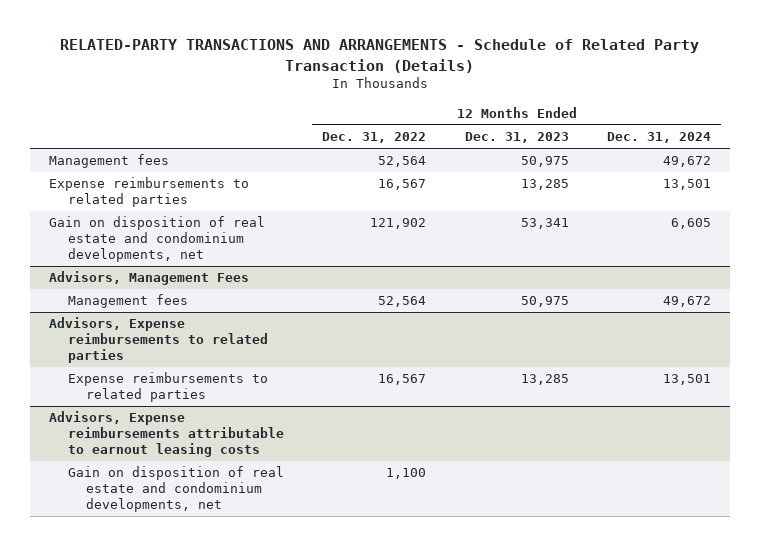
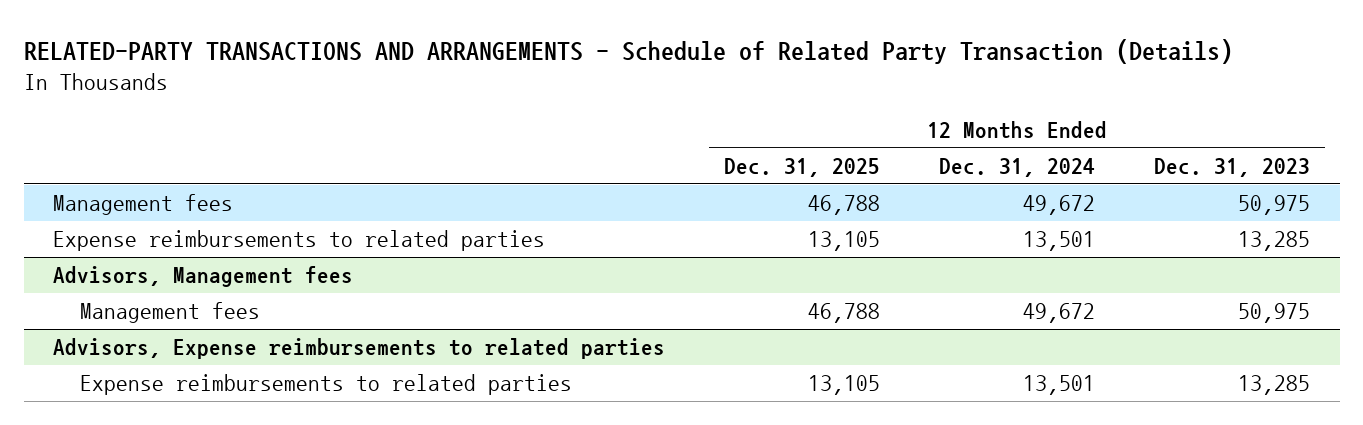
- | 12 Months Ended Dec. 31, 2022 | 12 Months Ended Dec. 31, 2023 | 12 Months Ended Dec. 31, 2024
+ | 12 Months Ended Dec. 31, 2025 | 12 Months Ended Dec. 31, 2024 | 12 Months Ended Dec. 31, 2023
- Gain on disposition of real estate and condominium developments, net | 121,902 | 53,341 | 6,605
- Advisors, Management Fees
+ Advisors, Management fees
- Advisors, Expense reimbursements attributable to earnout leasing costs
- Gain on disposition of real estate and condominium developments, net | 1,100 | |

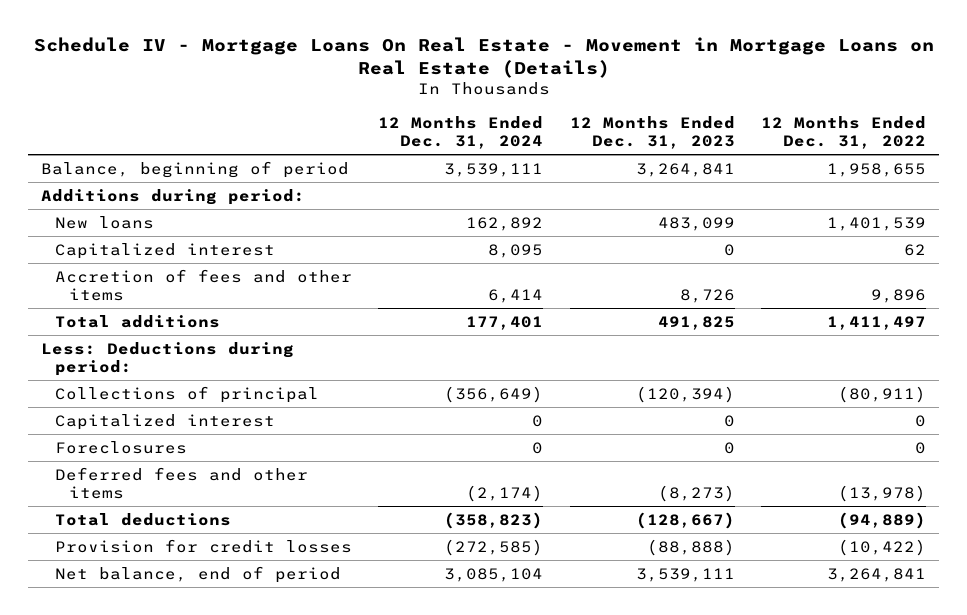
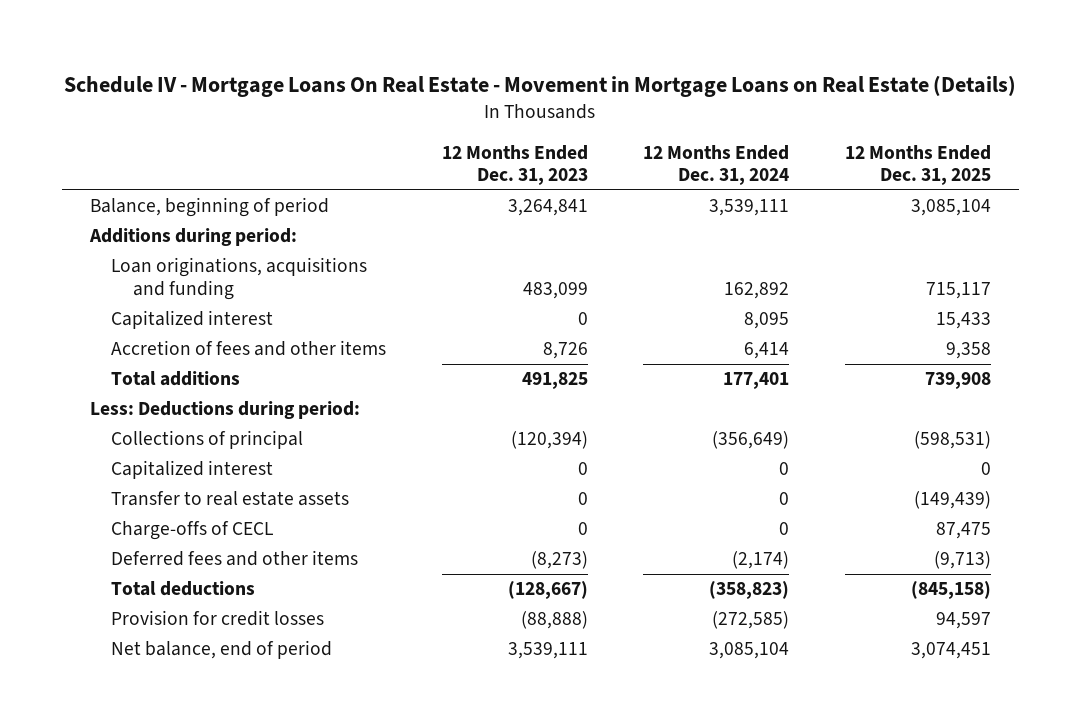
- | 12 Months Ended Dec. 31, 2024 | 12 Months Ended Dec. 31, 2023 | 12 Months Ended Dec. 31, 2022
+ | 12 Months Ended Dec. 31, 2023 | 12 Months Ended Dec. 31, 2024 | 12 Months Ended Dec. 31, 2025
- New loans | 162,892 | 483,099 | 1,401,539
+ Loan originations, acquisitions and funding | 483,099 | 162,892 | 715,117
- Foreclosures | 0 | 0 | 0
+ Transfer to real estate assets | 0 | 0 | (149,439)
+ Charge-offs of CECL | 0 | 0 | 87,475

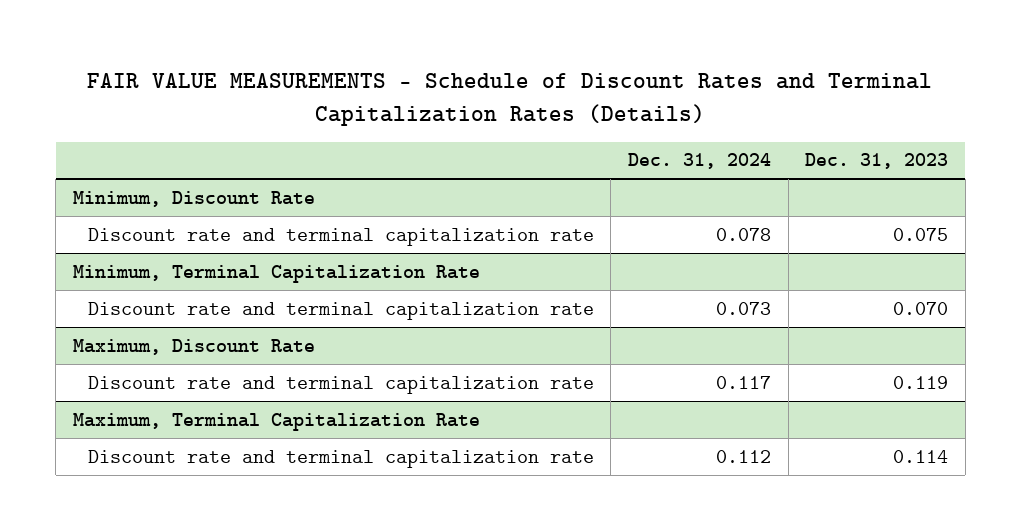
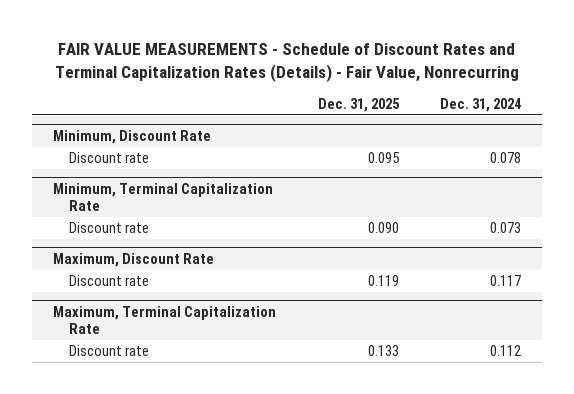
- FAIR VALUE MEASUREMENTS - Schedule of Discount Rates and Terminal Capitalization Rates (Details)
+ FAIR VALUE MEASUREMENTS - Schedule of Discount Rates and Terminal Capitalization Rates (Details) - Fair Value, Nonrecurring
- | Dec. 31, 2024 | Dec. 31, 2023
+ | Dec. 31, 2025 | Dec. 31, 2024
@ Minimum, Discount Rate
- Discount rate and terminal capitalization rate | 0.078 | 0.075
+ Discount rate | 0.095 | 0.078
@ Minimum, Terminal Capitalization Rate
- Discount rate and terminal capitalization rate | 0.073 | 0.070
+ Discount rate | 0.090 | 0.073
@ Maximum, Discount Rate
- Discount rate and terminal capitalization rate | 0.117 | 0.119
+ Discount rate | 0.119 | 0.117
@ Maximum, Terminal Capitalization Rate
- Discount rate and terminal capitalization rate | 0.112 | 0.114
+ Discount rate | 0.133 | 0.112

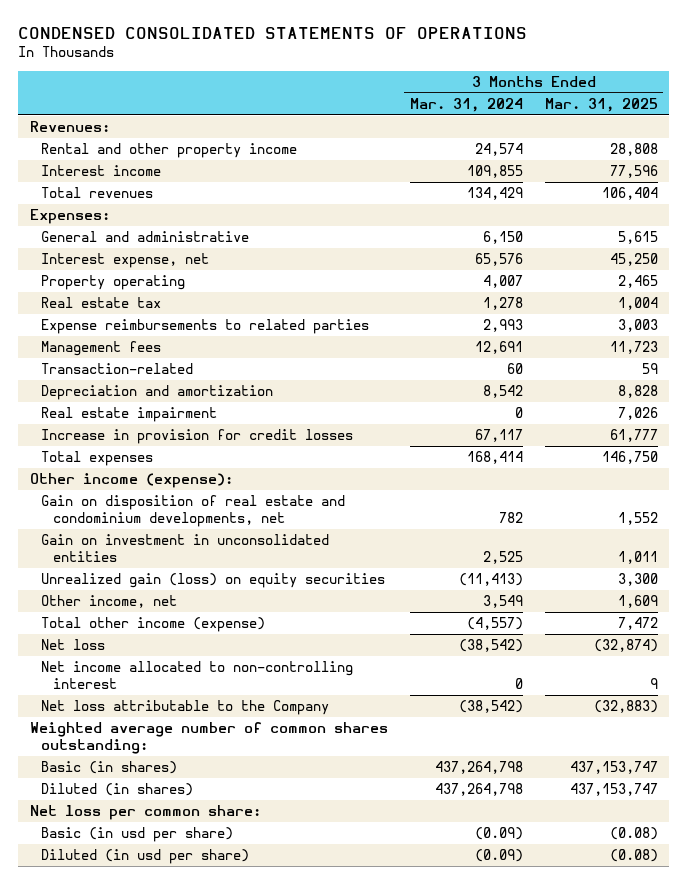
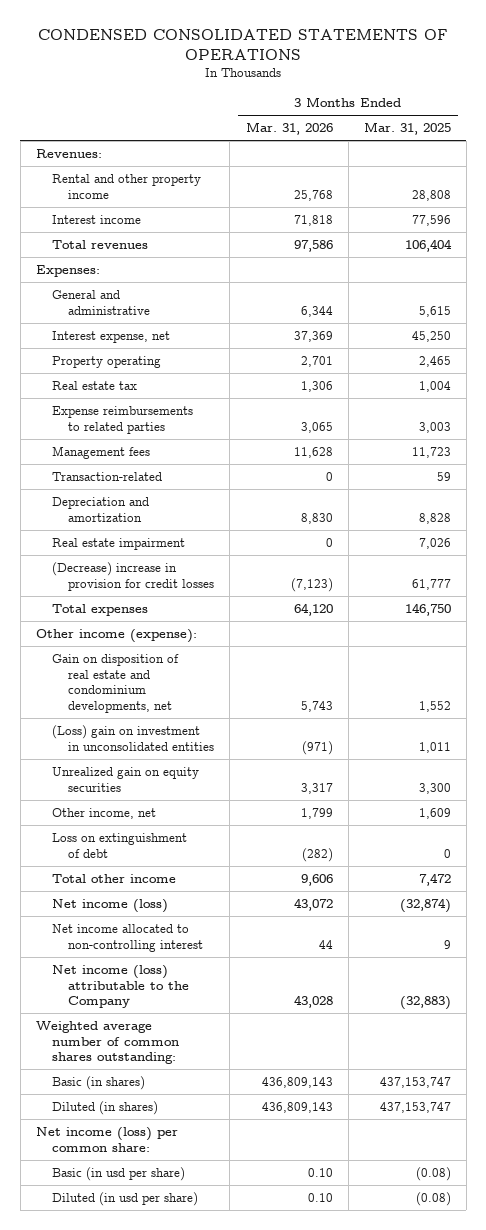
- | 3 Months Ended Mar. 31, 2024 | 3 Months Ended Mar. 31, 2025
+ | 3 Months Ended Mar. 31, 2026 | 3 Months Ended Mar. 31, 2025
- Increase in provision for credit losses | 67,117 | 61,777
+ (Decrease) increase in provision for credit losses | (7,123) | 61,777
- Gain on investment in unconsolidated entities | 2,525 | 1,011
- Unrealized gain (loss) on equity securities | (11,413) | 3,300
+ (Loss) gain on investment in unconsolidated entities | (971) | 1,011
+ Unrealized gain on equity securities | 3,317 | 3,300
- Total other income (expense) | (4,557) | 7,472
- Net loss | (38,542) | (32,874)
+ Loss on extinguishment of debt | (282) | 0
+ Total other income | 9,606 | 7,472
+ Net income (loss) | 43,072 | (32,874)
- Net loss attributable to the Company | (38,542) | (32,883)
+ Net income (loss) attributable to the Company | 43,028 | (32,883)
- Net loss per common share:
+ Net income (loss) per common share:

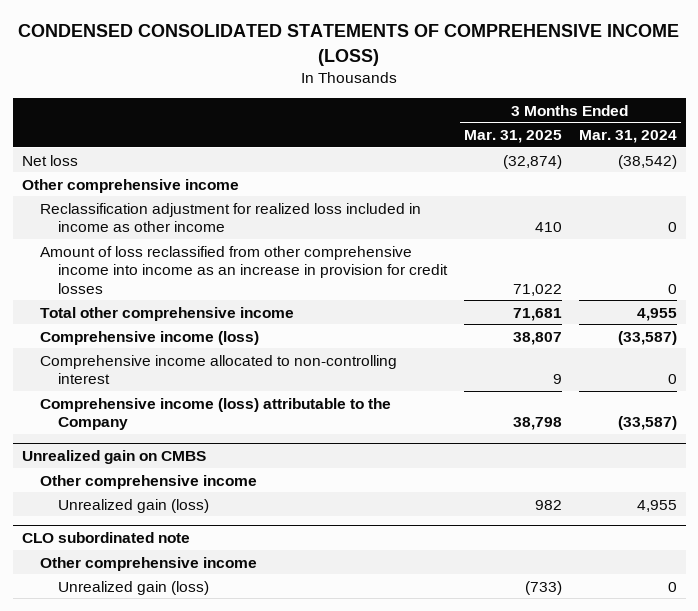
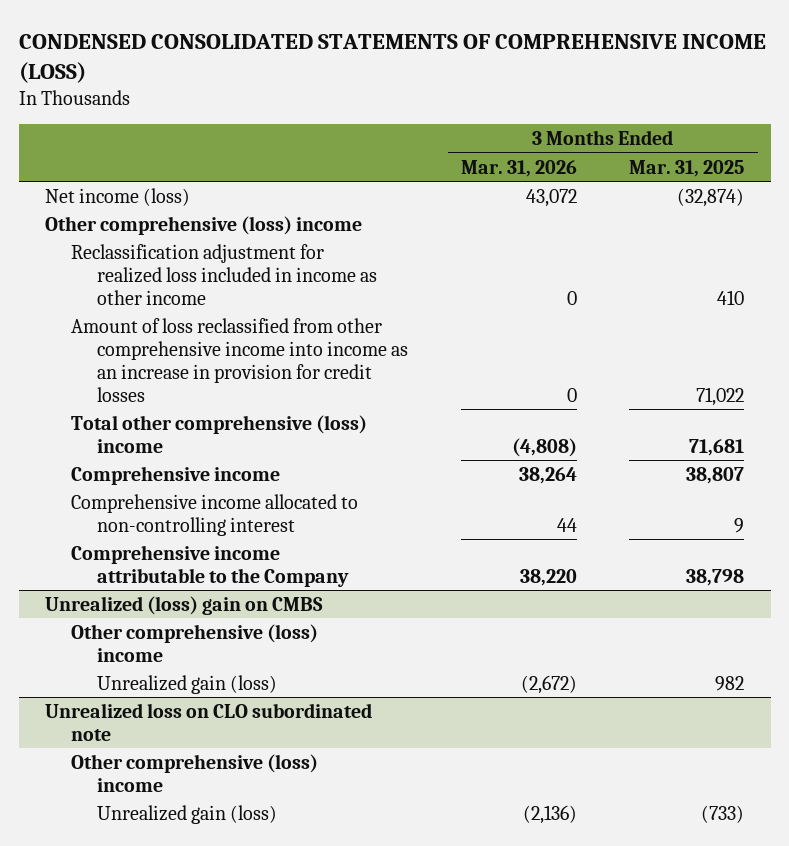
- | 3 Months Ended Mar. 31, 2025 | 3 Months Ended Mar. 31, 2024
+ | 3 Months Ended Mar. 31, 2026 | 3 Months Ended Mar. 31, 2025
- Net loss | (32,874) | (38,542)
- Other comprehensive income
+ Net income (loss) | 43,072 | (32,874)
+ Other comprehensive (loss) income
- Total other comprehensive income | 71,681 | 4,955
- Comprehensive income (loss) | 38,807 | (33,587)
+ Total other comprehensive (loss) income | (4,808) | 71,681
+ Comprehensive income | 38,264 | 38,807
- Comprehensive income (loss) attributable to the Company | 38,798 | (33,587)
- Unrealized gain on CMBS
- Other comprehensive income
+ Comprehensive income attributable to the Company | 38,220 | 38,798
+ Unrealized (loss) gain on CMBS
+ Other comprehensive (loss) income
- CLO subordinated note
- Other comprehensive income
+ Unrealized loss on CLO subordinated note
+ Other comprehensive (loss) income

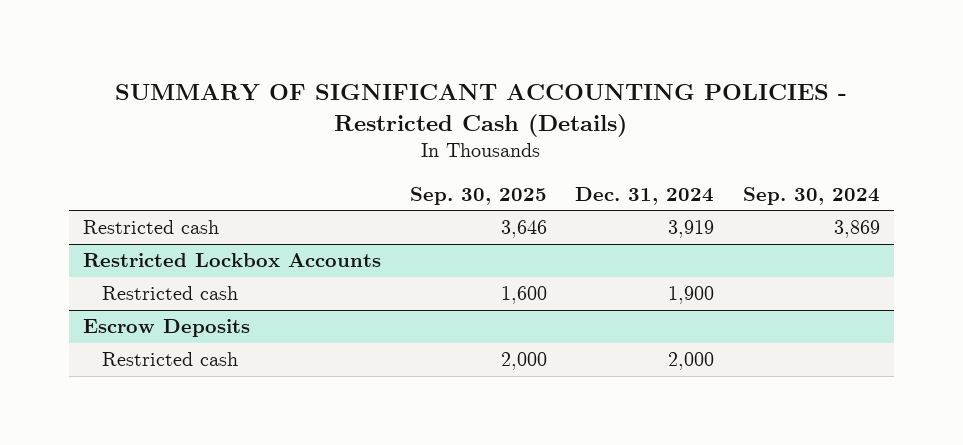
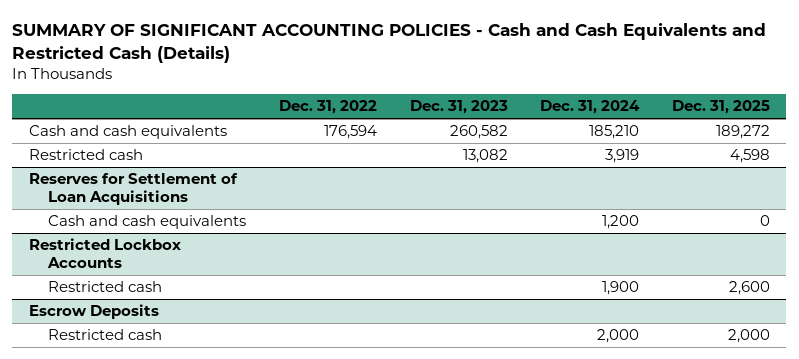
- SUMMARY OF SIGNIFICANT ACCOUNTING POLICIES - Restricted Cash (Details)
+ SUMMARY OF SIGNIFICANT ACCOUNTING POLICIES - Cash and Cash Equivalents and Restricted Cash (Details)
- | Sep. 30, 2025 | Dec. 31, 2024 | Sep. 30, 2024
+ | Dec. 31, 2022 | Dec. 31, 2023 | Dec. 31, 2024 | Dec. 31, 2025
+ Cash and cash equivalents | 176,594 | 260,582 | 185,210 | 189,272
+ Reserves for Settlement of Loan Acquisitions
+ Cash and cash equivalents | | | 1,200 | 0

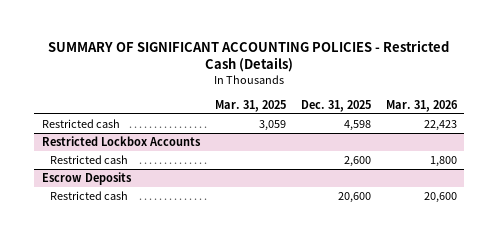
- SUMMARY OF SIGNIFICANT ACCOUNTING POLICIES - Cash and Cash Equivalents and Restricted Cash (Details)
+ SUMMARY OF SIGNIFICANT ACCOUNTING POLICIES - Restricted Cash (Details)
- | Dec. 31, 2022 | Dec. 31, 2023 | Dec. 31, 2024 | Dec. 31, 2025
+ | Mar. 31, 2025 | Dec. 31, 2025 | Mar. 31, 2026
- Cash and cash equivalents | 176,594 | 260,582 | 185,210 | 189,272
- Reserves for Settlement of Loan Acquisitions
- Cash and cash equivalents | | | 1,200 | 0
@ Escrow Deposits
- Restricted cash | | | 2,000 | 2,000
+ Restricted cash | | 20,600 | 20,600

